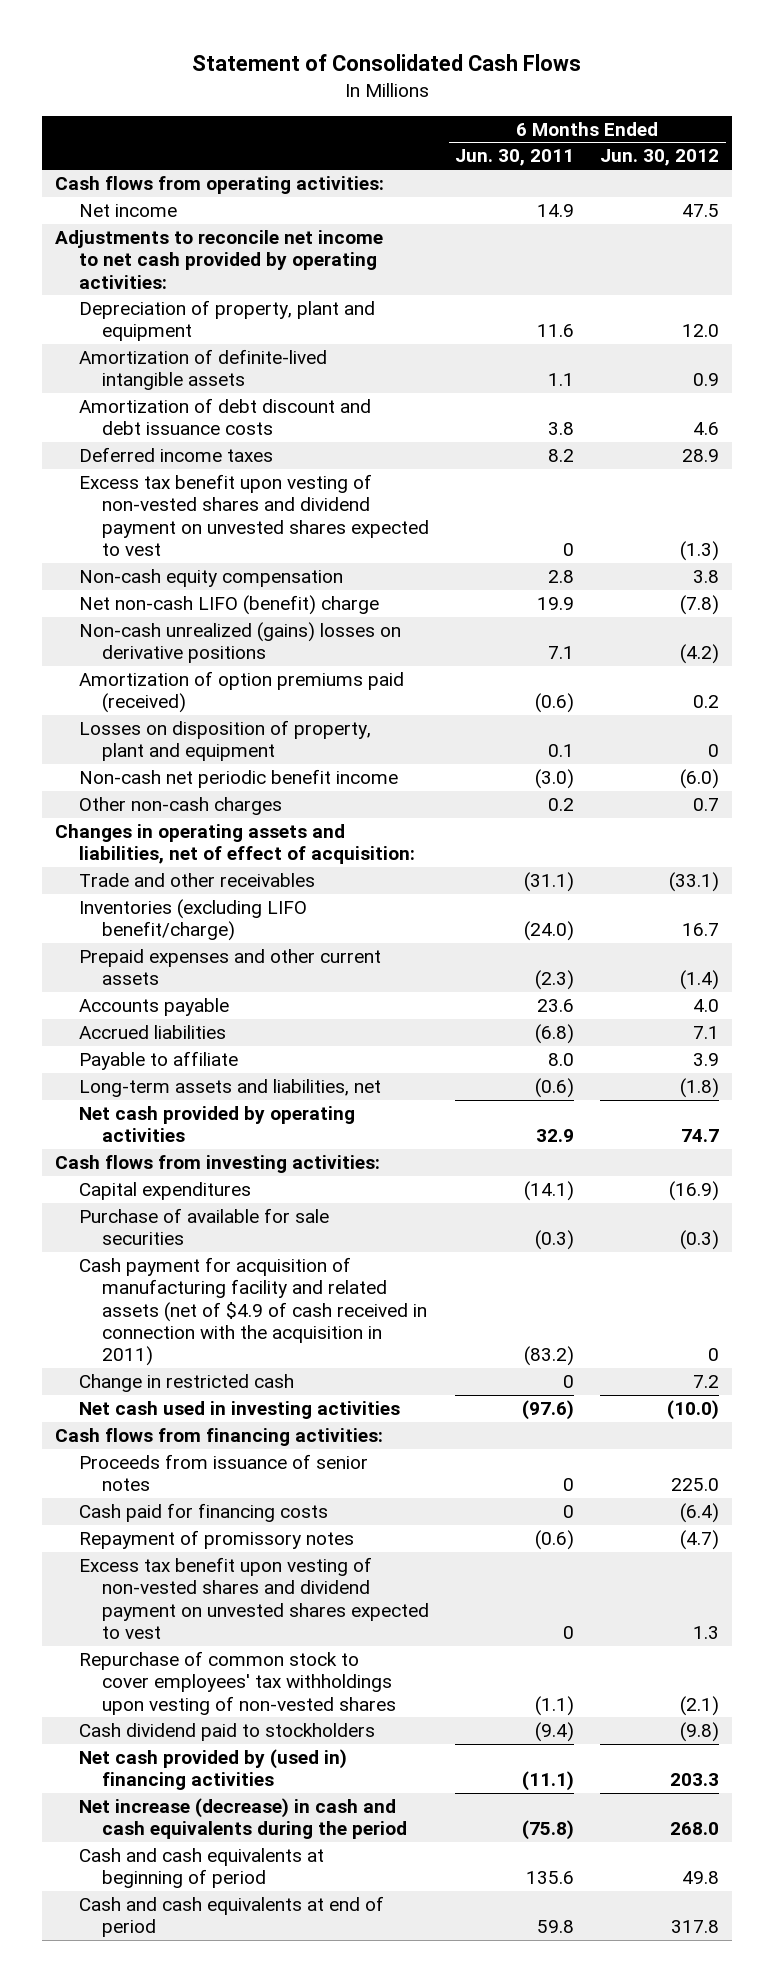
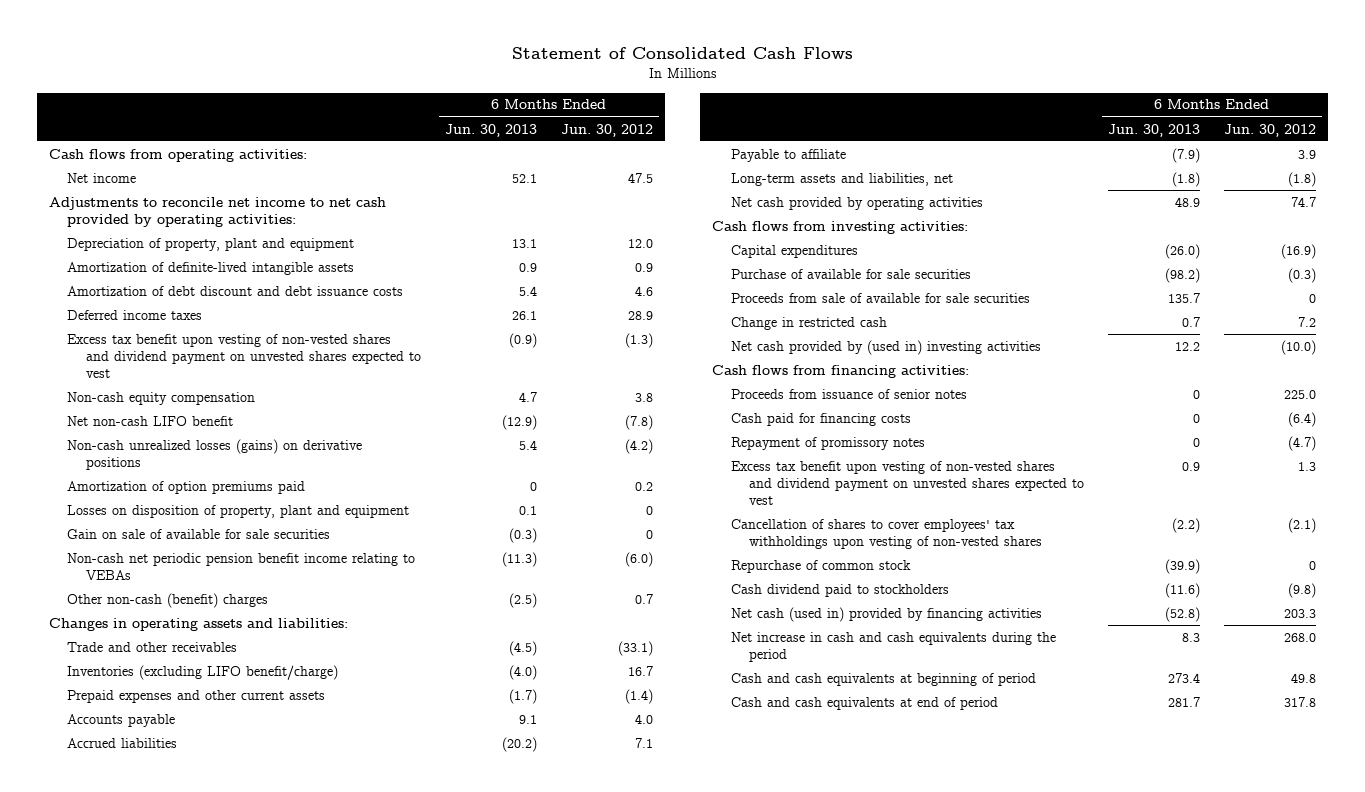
- | 6 Months Ended Jun. 30, 2011 | 6 Months Ended Jun. 30, 2012
+ | 6 Months Ended Jun. 30, 2013 | 6 Months Ended Jun. 30, 2012
- Net non-cash LIFO (benefit) charge | 19.9 | (7.8)
- Non-cash unrealized (gains) losses on derivative positions | 7.1 | (4.2)
- Amortization of option premiums paid (received) | (0.6) | 0.2
+ Net non-cash LIFO benefit | (12.9) | (7.8)
+ Non-cash unrealized losses (gains) on derivative positions | 5.4 | (4.2)
+ Amortization of option premiums paid | 0 | 0.2
- Non-cash net periodic benefit income | (3.0) | (6.0)
- Other non-cash charges | 0.2 | 0.7
- Changes in operating assets and liabilities, net of effect of acquisition:
+ Gain on sale of available for sale securities | (0.3) | 0
+ Non-cash net periodic pension benefit income relating to VEBAs | (11.3) | (6.0)
+ Other non-cash (benefit) charges | (2.5) | 0.7
+ Changes in operating assets and liabilities:
- Cash payment for acquisition of manufacturing facility and related assets (net of $4.9 of cash received in connection with the acquisition in 2011) | (83.2) | 0
+ Proceeds from sale of available for sale securities | 135.7 | 0
- Net cash used in investing activities | (97.6) | (10.0)
+ Net cash provided by (used in) investing activities | 12.2 | (10.0)
- Repurchase of common stock to cover employees' tax withholdings upon vesting of non-vested shares | (1.1) | (2.1)
+ Cancellation of shares to cover employees' tax withholdings upon vesting of non-vested shares | (2.2) | (2.1)
+ Repurchase of common stock | (39.9) | 0
- Net cash provided by (used in) financing activities | (11.1) | 203.3
- Net increase (decrease) in cash and cash equivalents during the period | (75.8) | 268.0
+ Net cash (used in) provided by financing activities | (52.8) | 203.3
+ Net increase in cash and cash equivalents during the period | 8.3 | 268.0

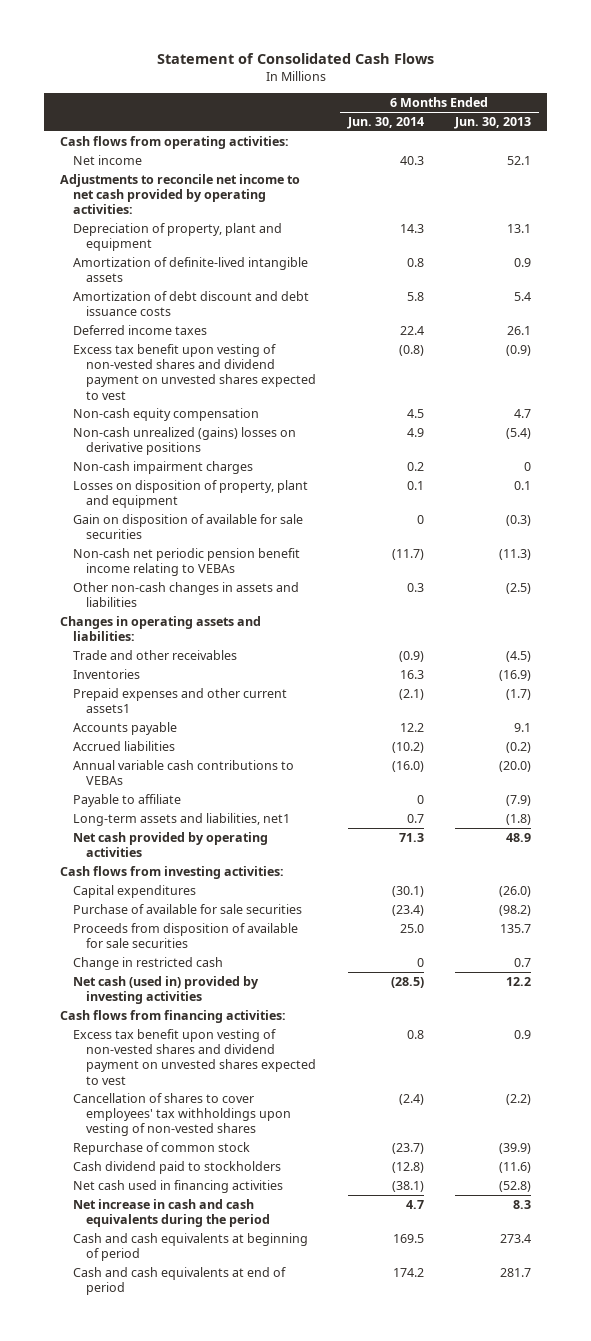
- | 6 Months Ended Jun. 30, 2013 | 6 Months Ended Jun. 30, 2012
+ | 6 Months Ended Jun. 30, 2014 | 6 Months Ended Jun. 30, 2013
- Net non-cash LIFO benefit | (12.9) | (7.8)
- Non-cash unrealized losses (gains) on derivative positions | 5.4 | (4.2)
- Amortization of option premiums paid | 0 | 0.2
+ Non-cash unrealized (gains) losses on derivative positions | 4.9 | (5.4)
+ Non-cash impairment charges | 0.2 | 0
- Gain on sale of available for sale securities | (0.3) | 0
+ Gain on disposition of available for sale securities | 0 | (0.3)
- Other non-cash (benefit) charges | (2.5) | 0.7
+ Other non-cash changes in assets and liabilities | 0.3 | (2.5)
- Inventories (excluding LIFO benefit/charge) | (4.0) | 16.7
- Prepaid expenses and other current assets | (1.7) | (1.4)
+ Inventories | 16.3 | (16.9)
+ Prepaid expenses and other current assets1 | (2.1) | (1.7)
- Accrued liabilities | (20.2) | 7.1
+ Accrued liabilities | (10.2) | (0.2)
+ Annual variable cash contributions to VEBAs | (16.0) | (20.0)
- Long-term assets and liabilities, net | (1.8) | (1.8)
+ Long-term assets and liabilities, net1 | 0.7 | (1.8)
- Proceeds from sale of available for sale securities | 135.7 | 0
+ Proceeds from disposition of available for sale securities | 25.0 | 135.7
- Net cash provided by (used in) investing activities | 12.2 | (10.0)
+ Net cash (used in) provided by investing activities | (28.5) | 12.2
- Proceeds from issuance of senior notes | 0 | 225.0
- Cash paid for financing costs | 0 | (6.4)
- Repayment of promissory notes | 0 | (4.7)
- Net cash (used in) provided by financing activities | (52.8) | 203.3
+ Net cash used in financing activities | (38.1) | (52.8)

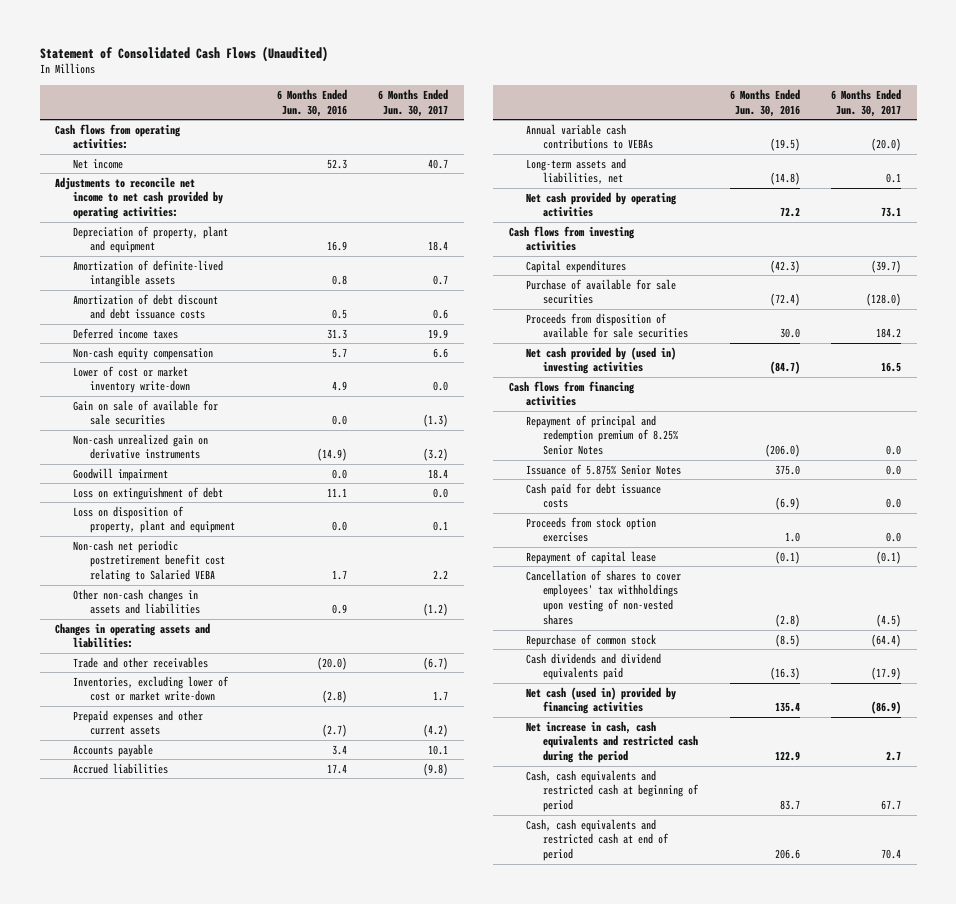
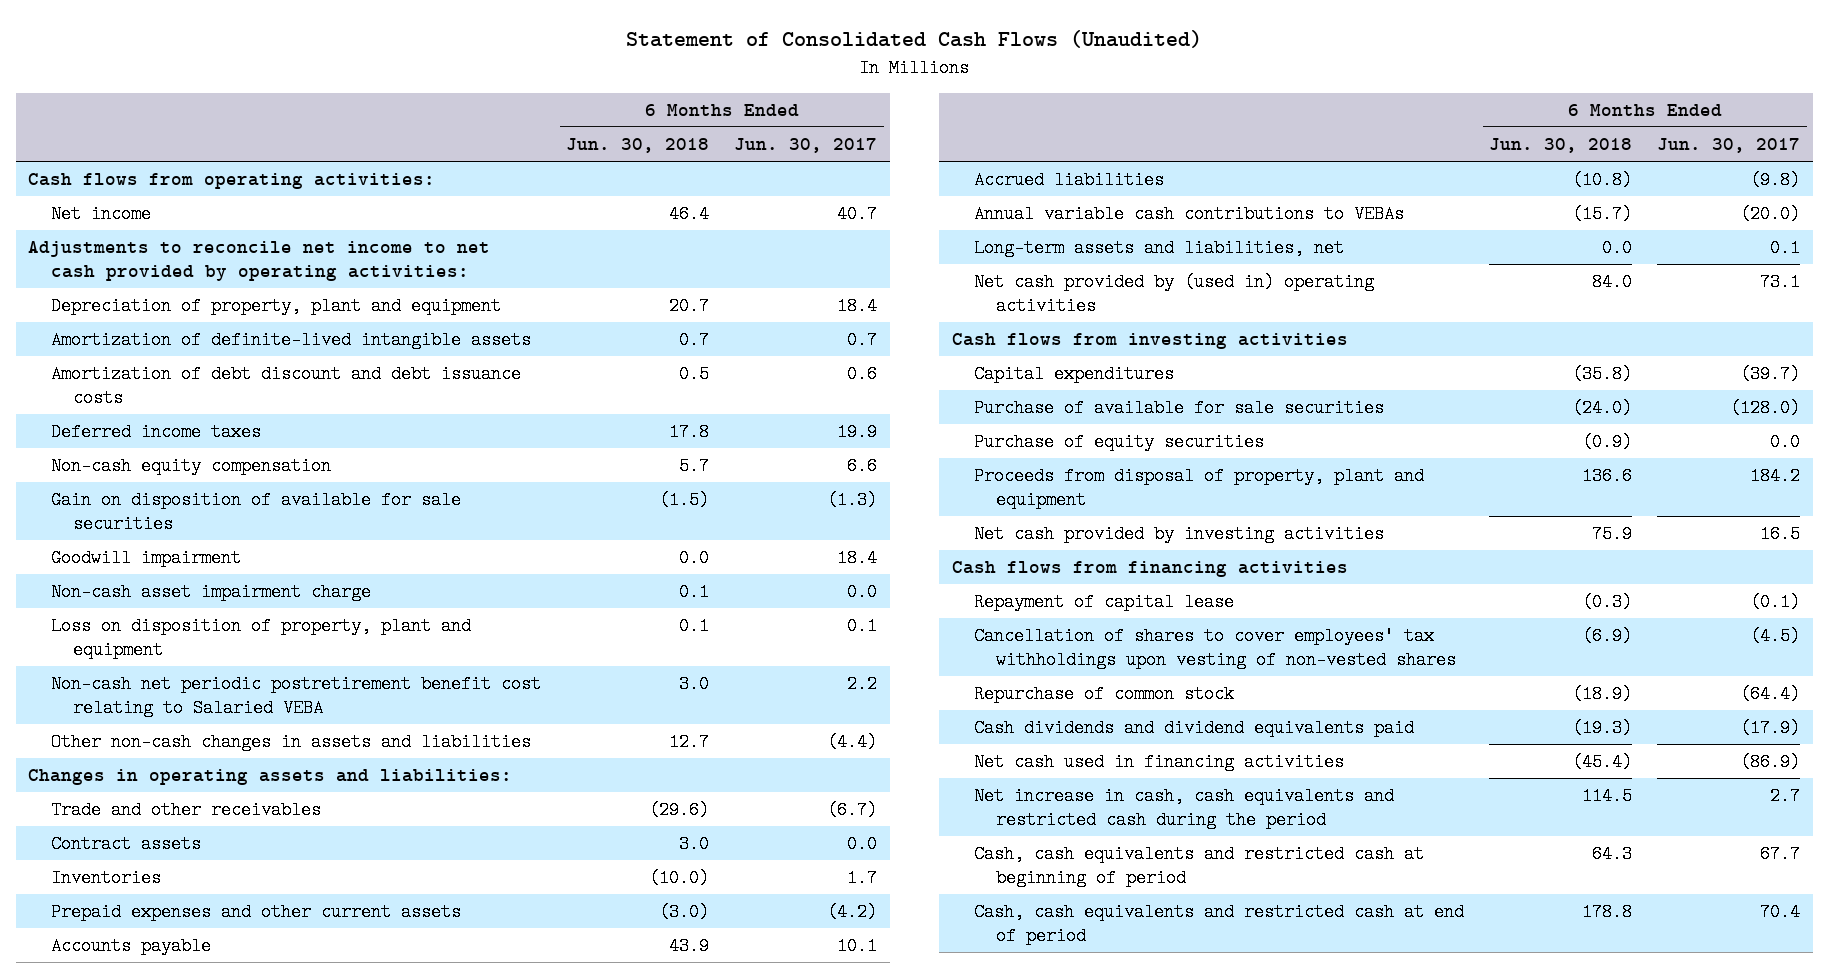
- | 6 Months Ended Jun. 30, 2016 | 6 Months Ended Jun. 30, 2017
+ | 6 Months Ended Jun. 30, 2018 | 6 Months Ended Jun. 30, 2017
- Lower of cost or market inventory write-down | 4.9 | 0.0
- Gain on sale of available for sale securities | 0.0 | (1.3)
- Non-cash unrealized gain on derivative instruments | (14.9) | (3.2)
+ Gain on disposition of available for sale securities | (1.5) | (1.3)
- Loss on extinguishment of debt | 11.1 | 0.0
+ Non-cash asset impairment charge | 0.1 | 0.0
- Other non-cash changes in assets and liabilities | 0.9 | (1.2)
+ Other non-cash changes in assets and liabilities | 12.7 | (4.4)
- Inventories, excluding lower of cost or market write-down | (2.8) | 1.7
+ Contract assets | 3.0 | 0.0
+ Inventories | (10.0) | 1.7
- Net cash provided by operating activities | 72.2 | 73.1
+ Net cash provided by (used in) operating activities | 84.0 | 73.1
- Proceeds from disposition of available for sale securities | 30.0 | 184.2
- Net cash provided by (used in) investing activities | (84.7) | 16.5
+ Purchase of equity securities | (0.9) | 0.0
+ Proceeds from disposal of property, plant and equipment | 136.6 | 184.2
+ Net cash provided by investing activities | 75.9 | 16.5
- Repayment of principal and redemption premium of 8.25% Senior Notes | (206.0) | 0.0
- Issuance of 5.875% Senior Notes | 375.0 | 0.0
- Cash paid for debt issuance costs | (6.9) | 0.0
- Proceeds from stock option exercises | 1.0 | 0.0
- Net cash (used in) provided by financing activities | 135.4 | (86.9)
+ Net cash used in financing activities | (45.4) | (86.9)

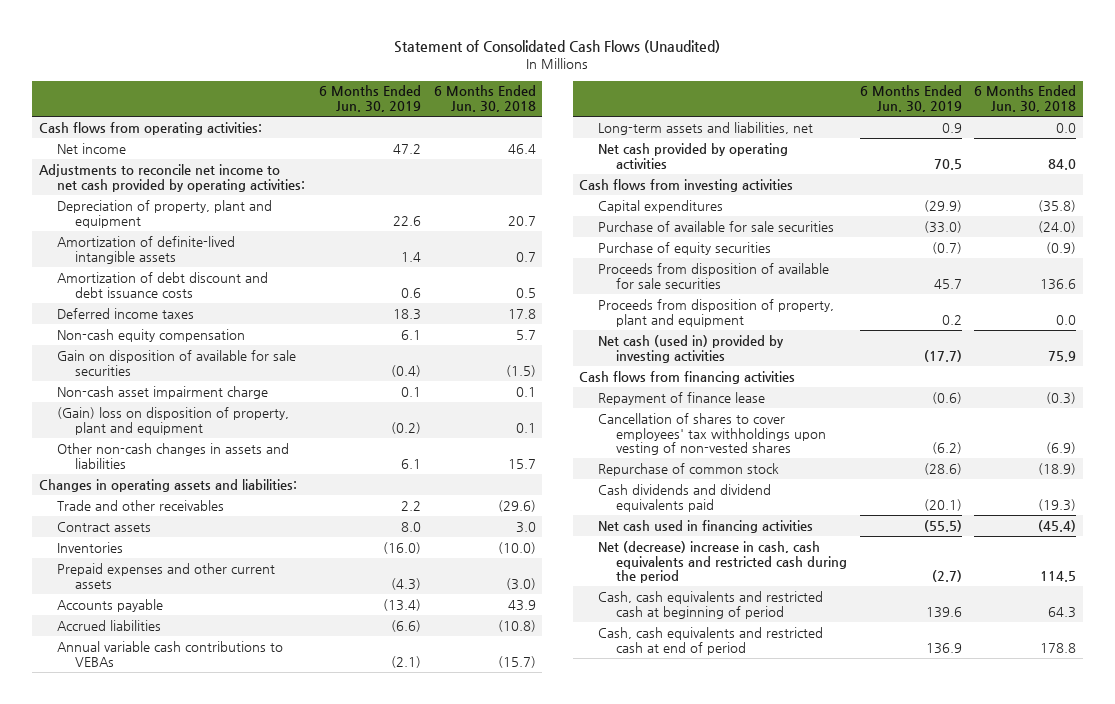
- | 6 Months Ended Jun. 30, 2018 | 6 Months Ended Jun. 30, 2017
+ | 6 Months Ended Jun. 30, 2019 | 6 Months Ended Jun. 30, 2018
- Goodwill impairment | 0.0 | 18.4
- Loss on disposition of property, plant and equipment | 0.1 | 0.1
- Non-cash net periodic postretirement benefit cost relating to Salaried VEBA | 3.0 | 2.2
- Other non-cash changes in assets and liabilities | 12.7 | (4.4)
+ (Gain) loss on disposition of property, plant and equipment | (0.2) | 0.1
+ Other non-cash changes in assets and liabilities | 6.1 | 15.7
- Net cash provided by (used in) operating activities | 84.0 | 73.1
+ Net cash provided by operating activities | 70.5 | 84.0
- Proceeds from disposal of property, plant and equipment | 136.6 | 184.2
- Net cash provided by investing activities | 75.9 | 16.5
+ Proceeds from disposition of available for sale securities | 45.7 | 136.6
+ Proceeds from disposition of property, plant and equipment | 0.2 | 0.0
+ Net cash (used in) provided by investing activities | (17.7) | 75.9
- Repayment of capital lease | (0.3) | (0.1)
+ Repayment of finance lease | (0.6) | (0.3)
- Net increase in cash, cash equivalents and restricted cash during the period | 114.5 | 2.7
+ Net (decrease) increase in cash, cash equivalents and restricted cash during the period | (2.7) | 114.5

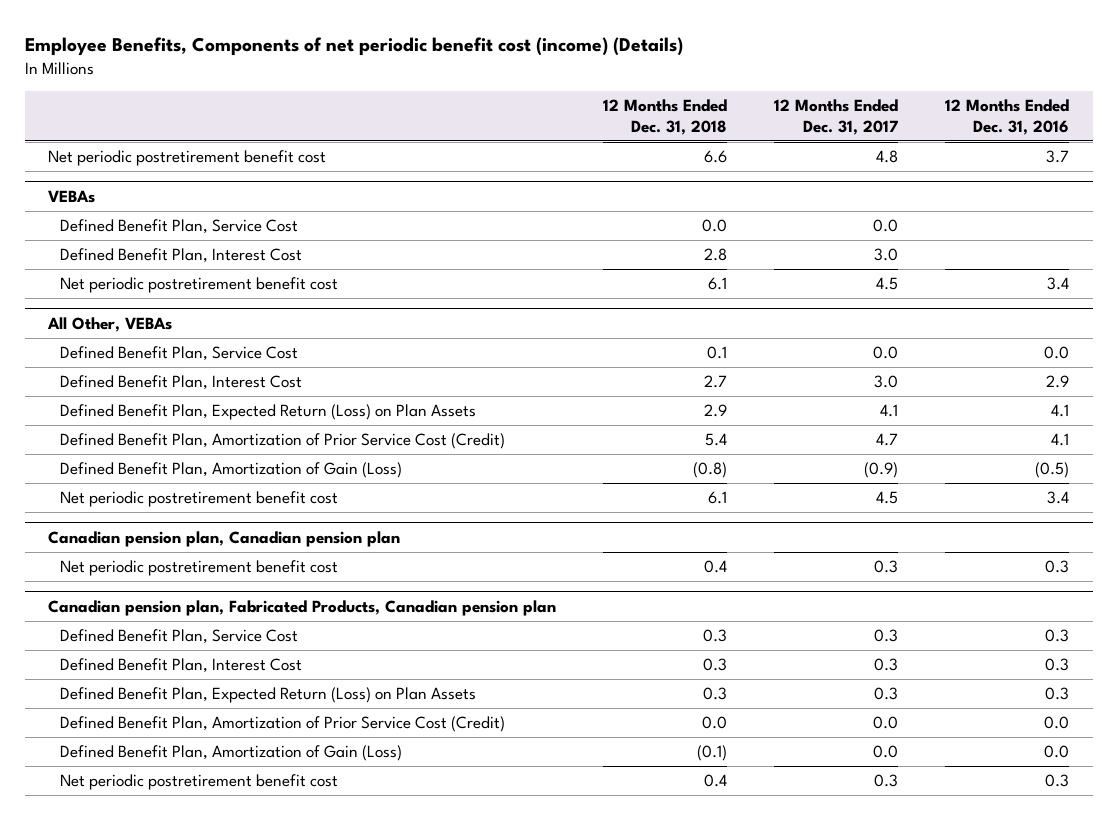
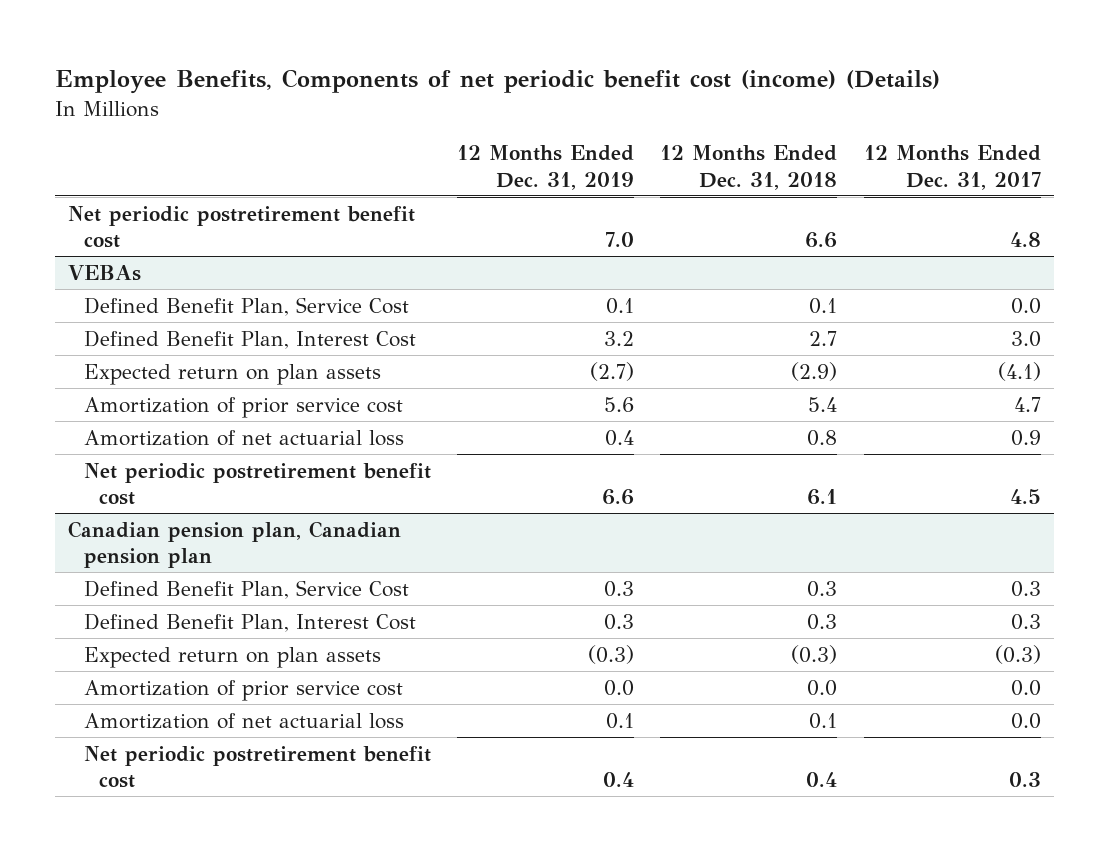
- | 12 Months Ended Dec. 31, 2018 | 12 Months Ended Dec. 31, 2017 | 12 Months Ended Dec. 31, 2016
+ | 12 Months Ended Dec. 31, 2019 | 12 Months Ended Dec. 31, 2018 | 12 Months Ended Dec. 31, 2017
@ VEBAs
- Defined Benefit Plan, Service Cost | 0.0 | 0.0 |
- Defined Benefit Plan, Interest Cost | 2.8 | 3.0 |
- Net periodic postretirement benefit cost | 6.1 | 4.5 | 3.4
- All Other, VEBAs
- Defined Benefit Plan, Expected Return (Loss) on Plan Assets | 2.9 | 4.1 | 4.1
- Defined Benefit Plan, Amortization of Prior Service Cost (Credit) | 5.4 | 4.7 | 4.1
- Defined Benefit Plan, Amortization of Gain (Loss) | (0.8) | (0.9) | (0.5)
@ VEBAs
+ Expected return on plan assets | (2.7) | (2.9) | (4.1)
+ Amortization of prior service cost | 5.6 | 5.4 | 4.7
+ Amortization of net actuarial loss | 0.4 | 0.8 | 0.9
@ Canadian pension plan, Canadian pension plan
- Net periodic postretirement benefit cost | 0.4 | 0.3 | 0.3
- Canadian pension plan, Fabricated Products, Canadian pension plan
- Defined Benefit Plan, Expected Return (Loss) on Plan Assets | 0.3 | 0.3 | 0.3
- Defined Benefit Plan, Amortization of Prior Service Cost (Credit) | 0.0 | 0.0 | 0.0
- Defined Benefit Plan, Amortization of Gain (Loss) | (0.1) | 0.0 | 0.0
@ Canadian pension plan, Canadian pension plan
+ Expected return on plan assets | (0.3) | (0.3) | (0.3)
+ Amortization of prior service cost | 0.0 | 0.0 | 0.0
+ Amortization of net actuarial loss | 0.1 | 0.1 | 0.0

